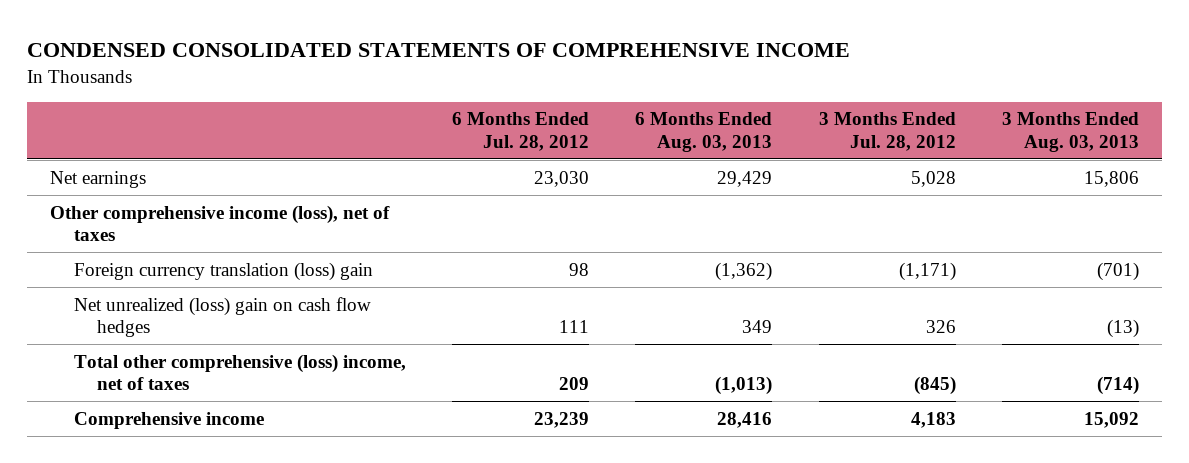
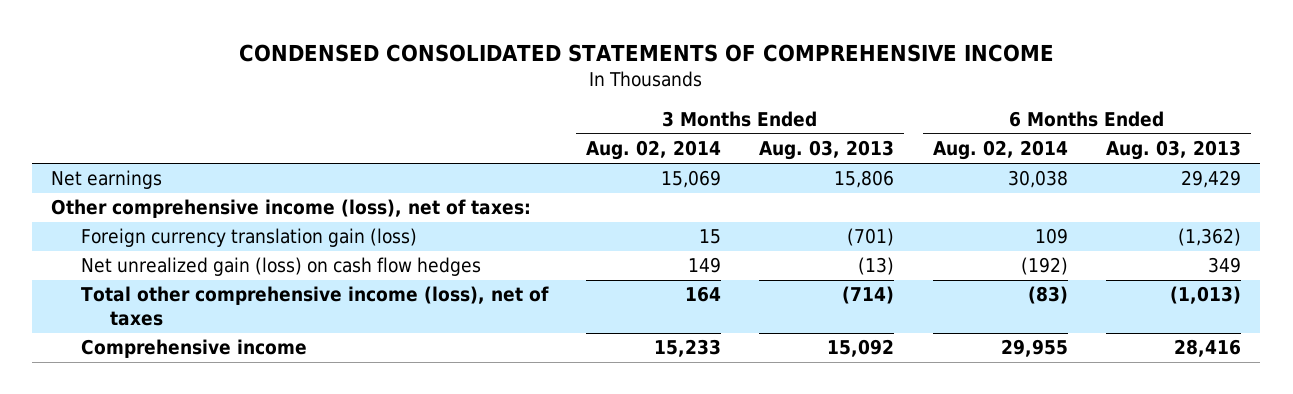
- | 6 Months Ended Jul. 28, 2012 | 6 Months Ended Aug. 03, 2013 | 3 Months Ended Jul. 28, 2012 | 3 Months Ended Aug. 03, 2013
+ | 3 Months Ended Aug. 02, 2014 | 3 Months Ended Aug. 03, 2013 | 6 Months Ended Aug. 02, 2014 | 6 Months Ended Aug. 03, 2013
- Other comprehensive income (loss), net of taxes
- Foreign currency translation (loss) gain | 98 | (1,362) | (1,171) | (701)
- Net unrealized (loss) gain on cash flow hedges | 111 | 349 | 326 | (13)
- Total other comprehensive (loss) income, net of taxes | 209 | (1,013) | (845) | (714)
+ Other comprehensive income (loss), net of taxes:
+ Foreign currency translation gain (loss) | 15 | (701) | 109 | (1,362)
+ Net unrealized gain (loss) on cash flow hedges | 149 | (13) | (192) | 349
+ Total other comprehensive income (loss), net of taxes | 164 | (714) | (83) | (1,013)

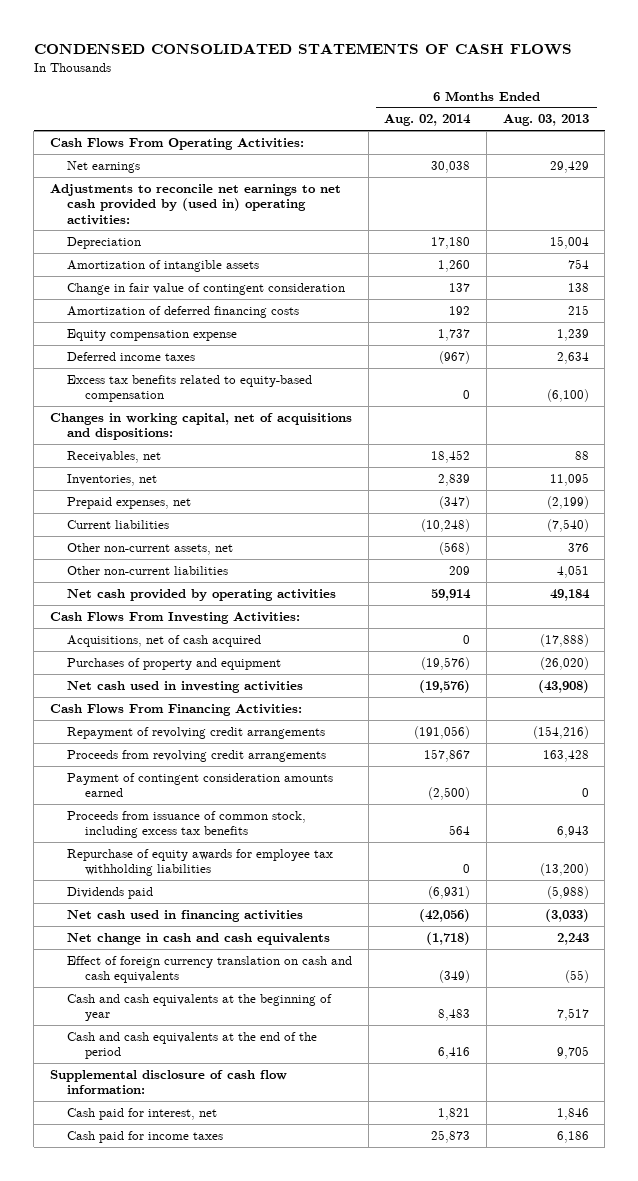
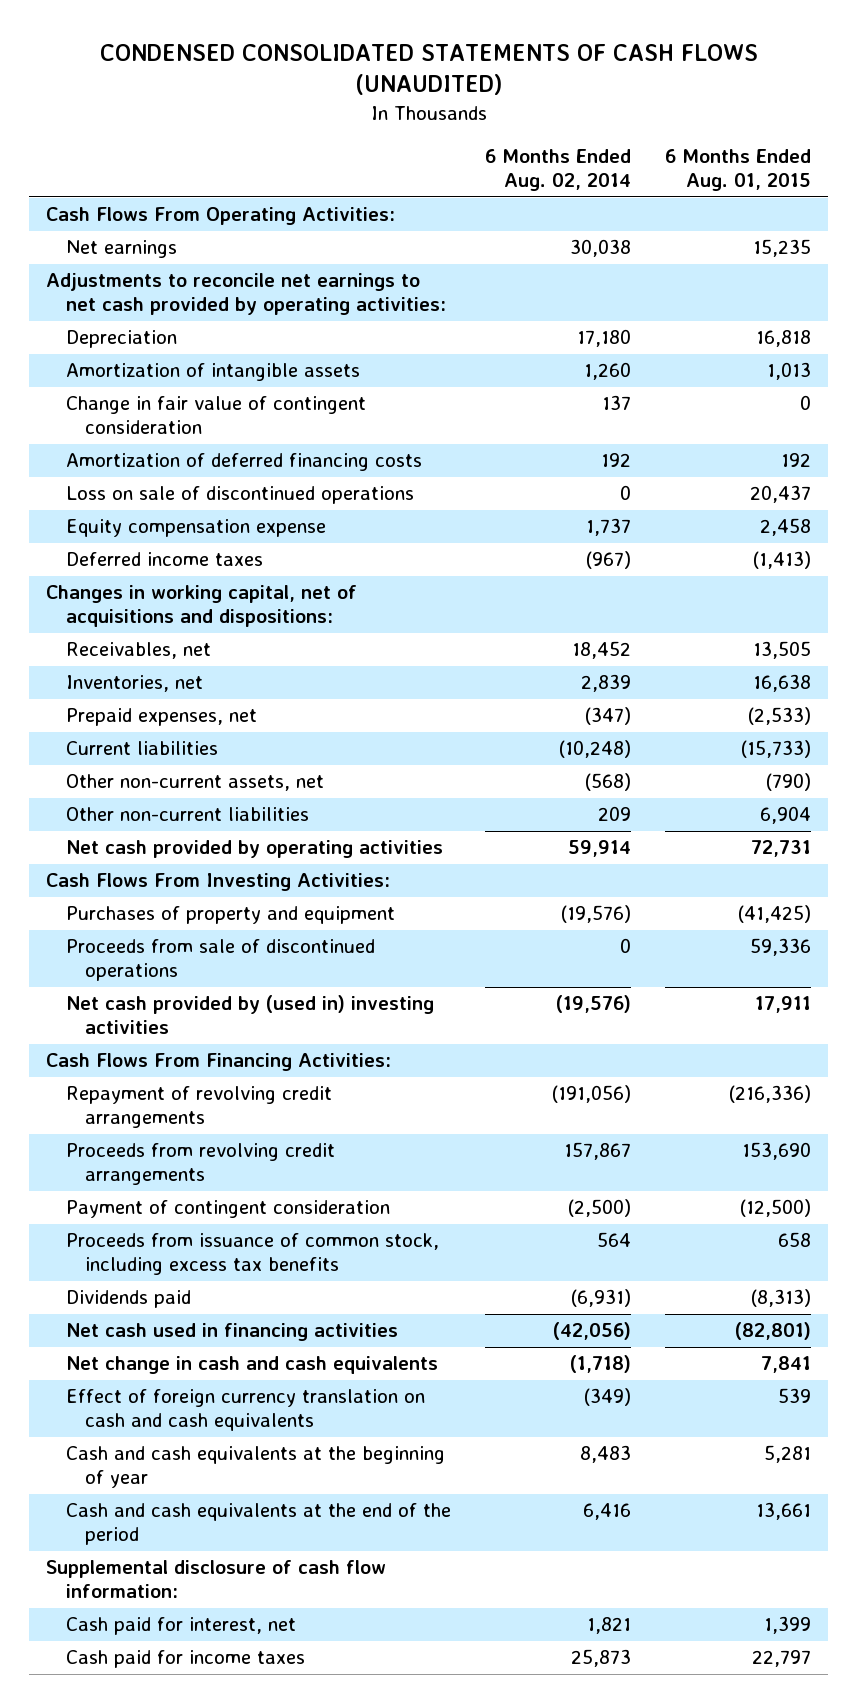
- CONDENSED CONSOLIDATED STATEMENTS OF CASH FLOWS
+ CONDENSED CONSOLIDATED STATEMENTS OF CASH FLOWS (UNAUDITED)
- | 6 Months Ended Aug. 02, 2014 | 6 Months Ended Aug. 03, 2013
+ | 6 Months Ended Aug. 02, 2014 | 6 Months Ended Aug. 01, 2015
- Adjustments to reconcile net earnings to net cash provided by (used in) operating activities:
+ Adjustments to reconcile net earnings to net cash provided by operating activities:
+ Loss on sale of discontinued operations | 0 | 20,437
- Excess tax benefits related to equity-based compensation | 0 | (6,100)
- Acquisitions, net of cash acquired | 0 | (17,888)
- Net cash used in investing activities | (19,576) | (43,908)
+ Proceeds from sale of discontinued operations | 0 | 59,336
+ Net cash provided by (used in) investing activities | (19,576) | 17,911
- Payment of contingent consideration amounts earned | (2,500) | 0
+ Payment of contingent consideration | (2,500) | (12,500)
- Repurchase of equity awards for employee tax withholding liabilities | 0 | (13,200)

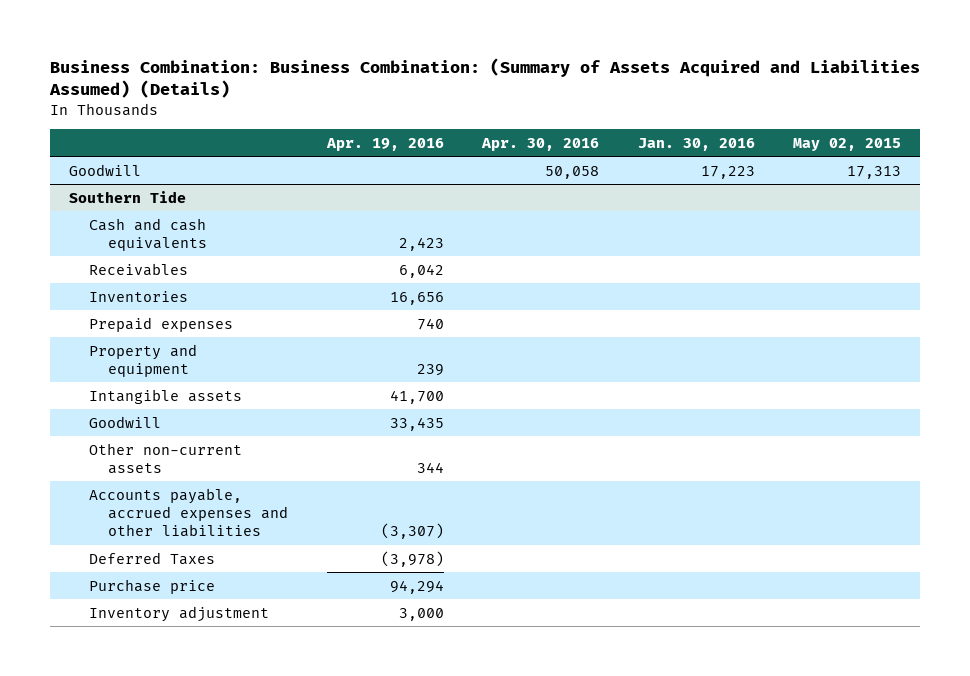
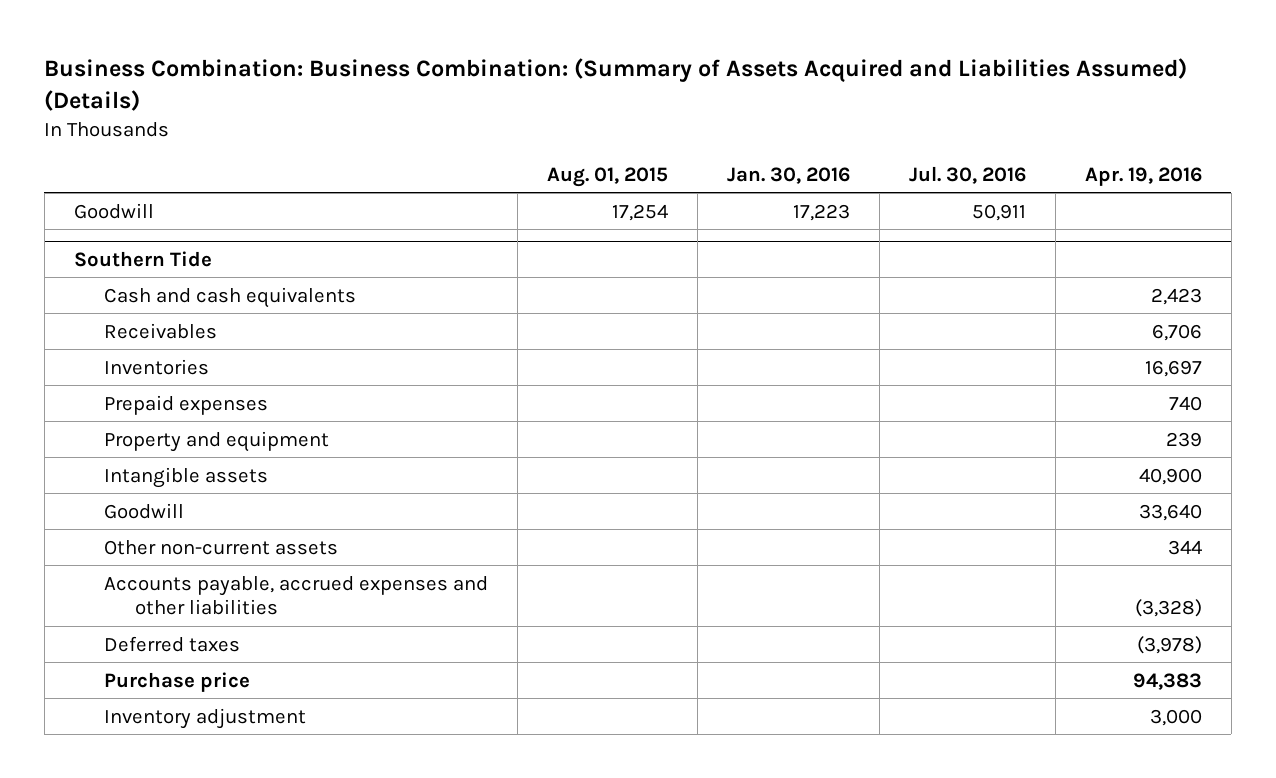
- | Apr. 19, 2016 | Apr. 30, 2016 | Jan. 30, 2016 | May 02, 2015
+ | Aug. 01, 2015 | Jan. 30, 2016 | Jul. 30, 2016 | Apr. 19, 2016
@ Southern Tide
- Receivables | 6,042 | | |
- Inventories | 16,656 | | |
+ Receivables | | | | 6,706
+ Inventories | | | | 16,697
- Intangible assets | 41,700 | | |
- Goodwill | 33,435 | | |
+ Intangible assets | | | | 40,900
+ Goodwill | | | | 33,640
- Accounts payable, accrued expenses and other liabilities | (3,307) | | |
- Deferred Taxes | (3,978) | | |
- Purchase price | 94,294 | | |
+ Accounts payable, accrued expenses and other liabilities | | | | (3,328)
+ Deferred taxes | | | | (3,978)
+ Purchase price | | | | 94,383

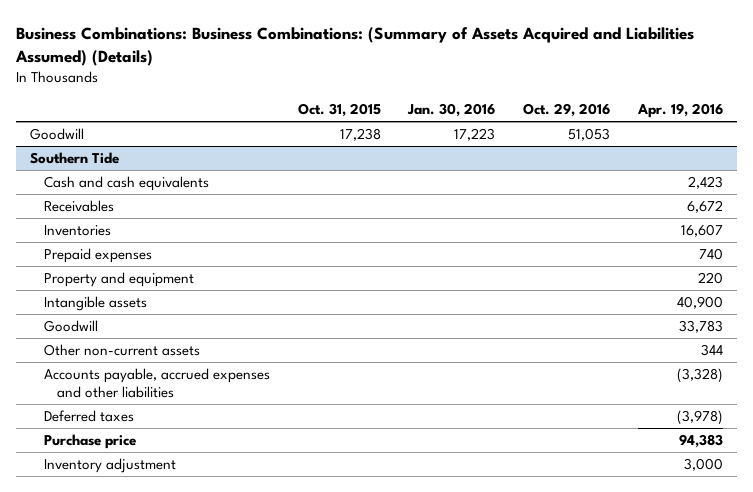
- Business Combination: Business Combination: (Summary of Assets Acquired and Liabilities Assumed) (Details)
+ Business Combinations: Business Combinations: (Summary of Assets Acquired and Liabilities Assumed) (Details)
- | Aug. 01, 2015 | Jan. 30, 2016 | Jul. 30, 2016 | Apr. 19, 2016
+ | Oct. 31, 2015 | Jan. 30, 2016 | Oct. 29, 2016 | Apr. 19, 2016
@ Southern Tide
- Receivables | | | | 6,706
- Inventories | | | | 16,697
+ Receivables | | | | 6,672
+ Inventories | | | | 16,607
- Property and equipment | | | | 239
+ Property and equipment | | | | 220
- Goodwill | | | | 33,640
+ Goodwill | | | | 33,783

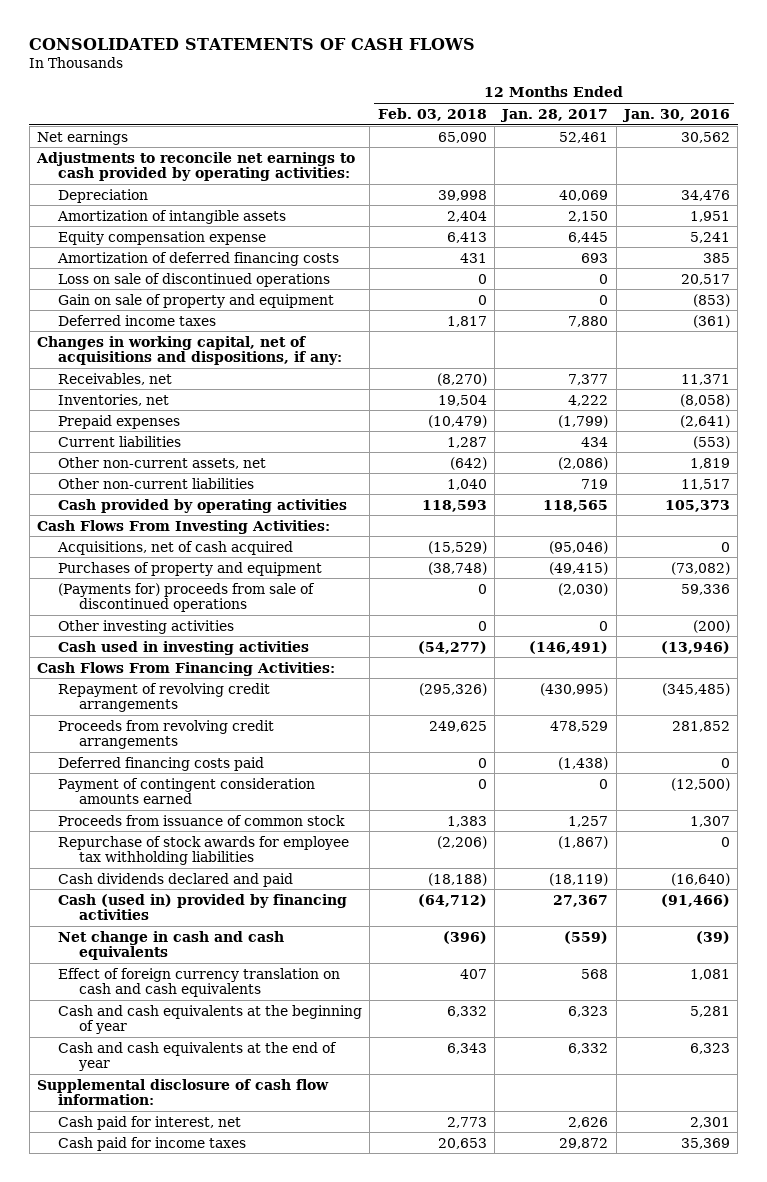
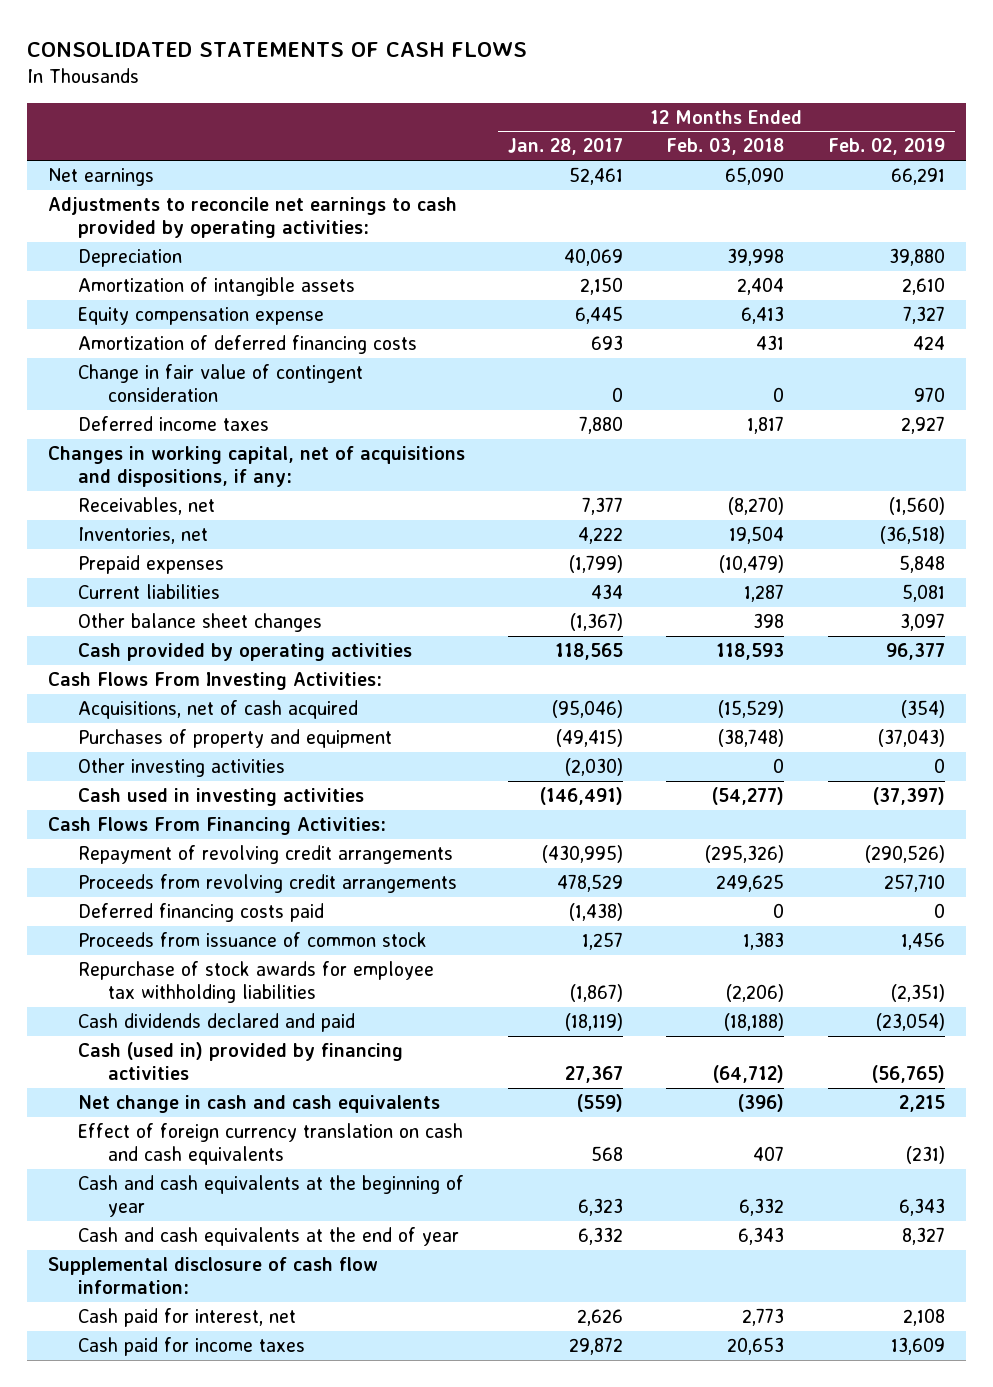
- | 12 Months Ended Feb. 03, 2018 | 12 Months Ended Jan. 28, 2017 | 12 Months Ended Jan. 30, 2016
+ | 12 Months Ended Jan. 28, 2017 | 12 Months Ended Feb. 03, 2018 | 12 Months Ended Feb. 02, 2019
- Loss on sale of discontinued operations | 0 | 0 | 20,517
- Gain on sale of property and equipment | 0 | 0 | (853)
+ Change in fair value of contingent consideration | 0 | 0 | 970
- Other non-current assets, net | (642) | (2,086) | 1,819
- Other non-current liabilities | 1,040 | 719 | 11,517
+ Other balance sheet changes | (1,367) | 398 | 3,097
- (Payments for) proceeds from sale of discontinued operations | 0 | (2,030) | 59,336
- Other investing activities | 0 | 0 | (200)
+ Other investing activities | (2,030) | 0 | 0
- Payment of contingent consideration amounts earned | 0 | 0 | (12,500)

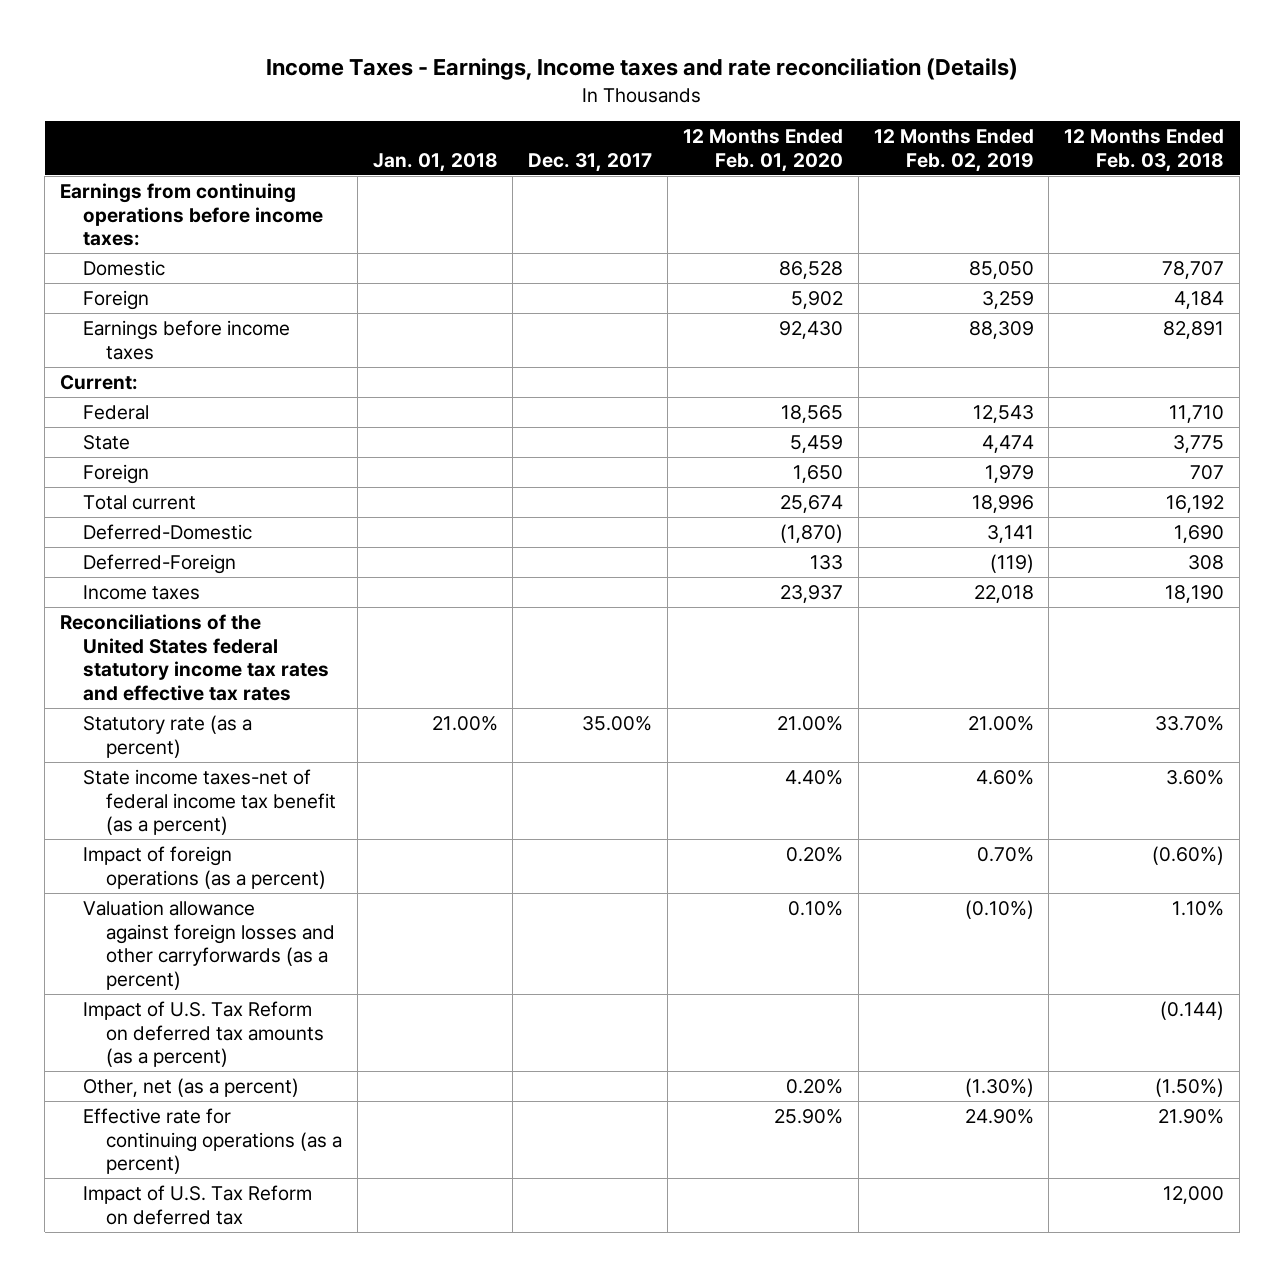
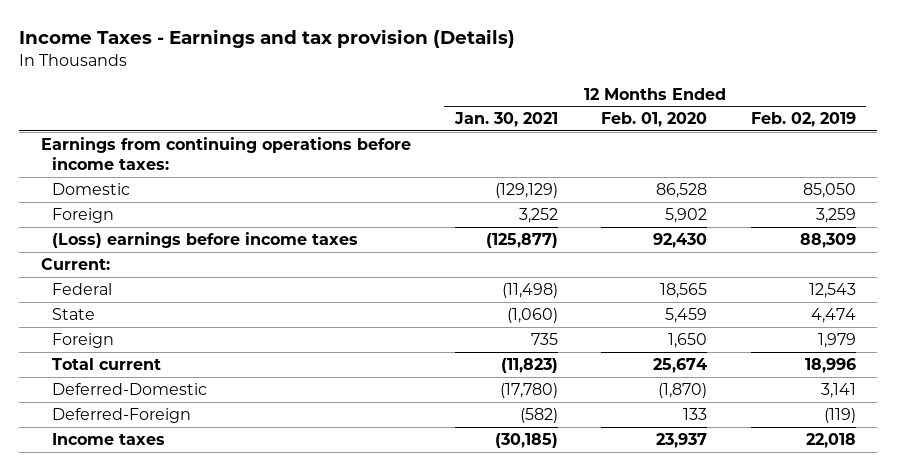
- Income Taxes - Earnings, Income taxes and rate reconciliation (Details)
+ Income Taxes - Earnings and tax provision (Details)
- | Jan. 01, 2018 | Dec. 31, 2017 | 12 Months Ended Feb. 01, 2020 | 12 Months Ended Feb. 02, 2019 | 12 Months Ended Feb. 03, 2018
+ | 12 Months Ended Jan. 30, 2021 | 12 Months Ended Feb. 01, 2020 | 12 Months Ended Feb. 02, 2019
- Earnings before income taxes | | | 92,430 | 88,309 | 82,891
+ (Loss) earnings before income taxes | (125,877) | 92,430 | 88,309
- Reconciliations of the United States federal statutory income tax rates and effective tax rates
- Statutory rate (as a percent) | 21.00% | 35.00% | 21.00% | 21.00% | 33.70%
- State income taxes-net of federal income tax benefit (as a percent) | | | 4.40% | 4.60% | 3.60%
- Impact of foreign operations (as a percent) | | | 0.20% | 0.70% | (0.60%)
- Valuation allowance against foreign losses and other carryforwards (as a percent) | | | 0.10% | (0.10%) | 1.10%
- Impact of U.S. Tax Reform on deferred tax amounts (as a percent) | | | | | (0.144)
- Other, net (as a percent) | | | 0.20% | (1.30%) | (1.50%)
- Effective rate for continuing operations (as a percent) | | | 25.90% | 24.90% | 21.90%
- Impact of U.S. Tax Reform on deferred tax | | | | | 12,000

